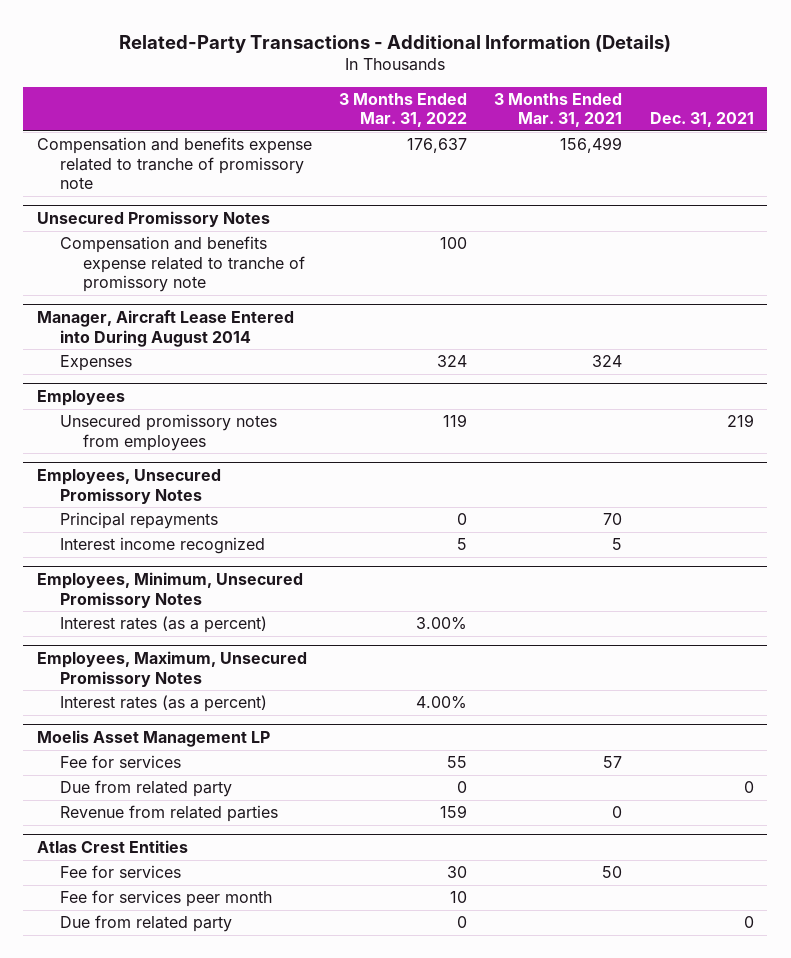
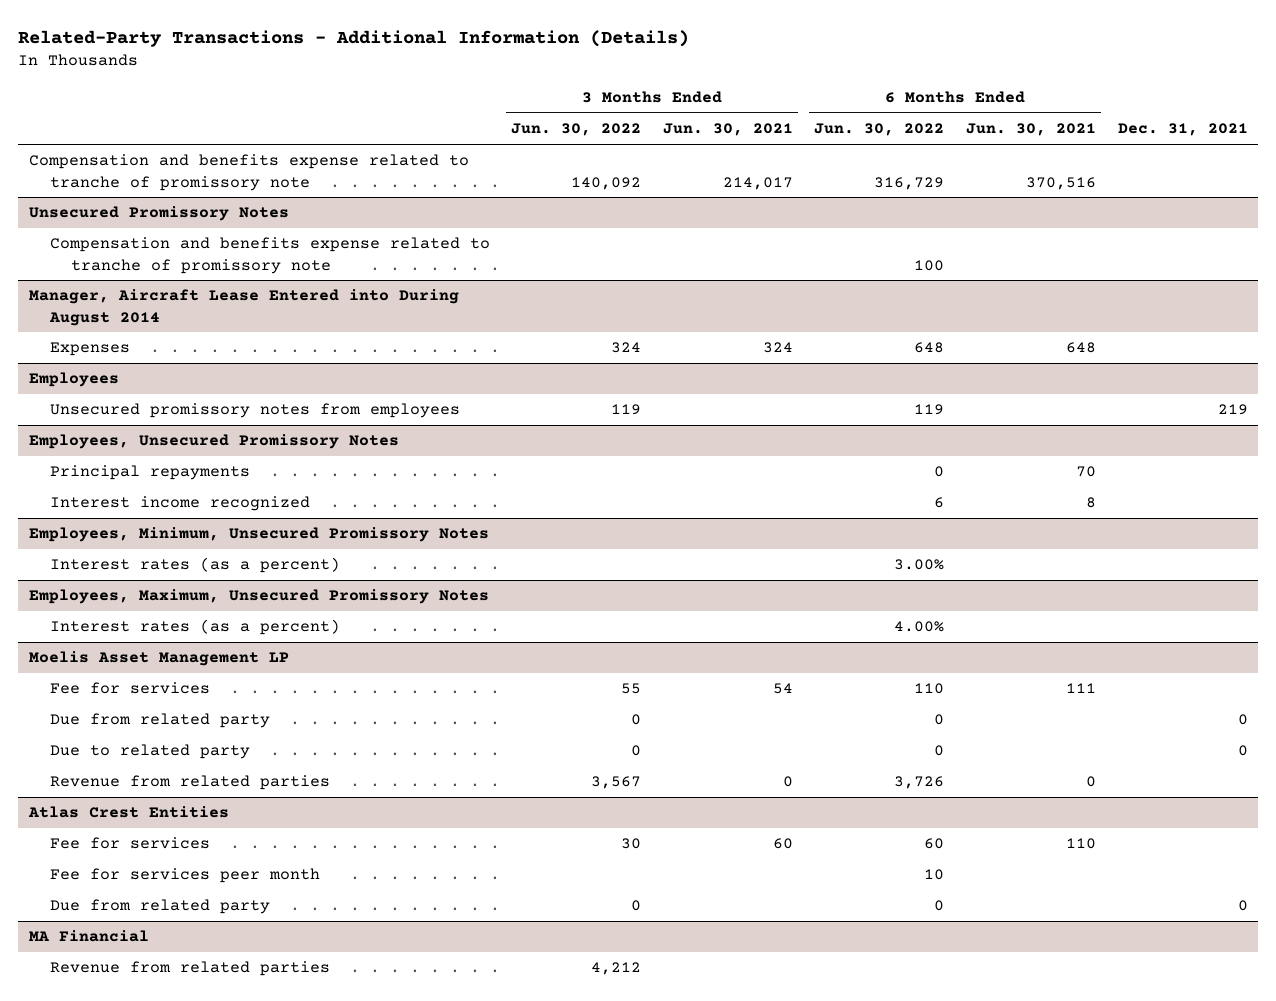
- | 3 Months Ended Mar. 31, 2022 | 3 Months Ended Mar. 31, 2021 | Dec. 31, 2021
+ | 3 Months Ended Jun. 30, 2022 | 3 Months Ended Jun. 30, 2021 | 6 Months Ended Jun. 30, 2022 | 6 Months Ended Jun. 30, 2021 | Dec. 31, 2021
@ Moelis Asset Management LP
+ Due to related party | 0 | | 0 | | 0
+ MA Financial
+ Revenue from related parties | 4,212 | | | |

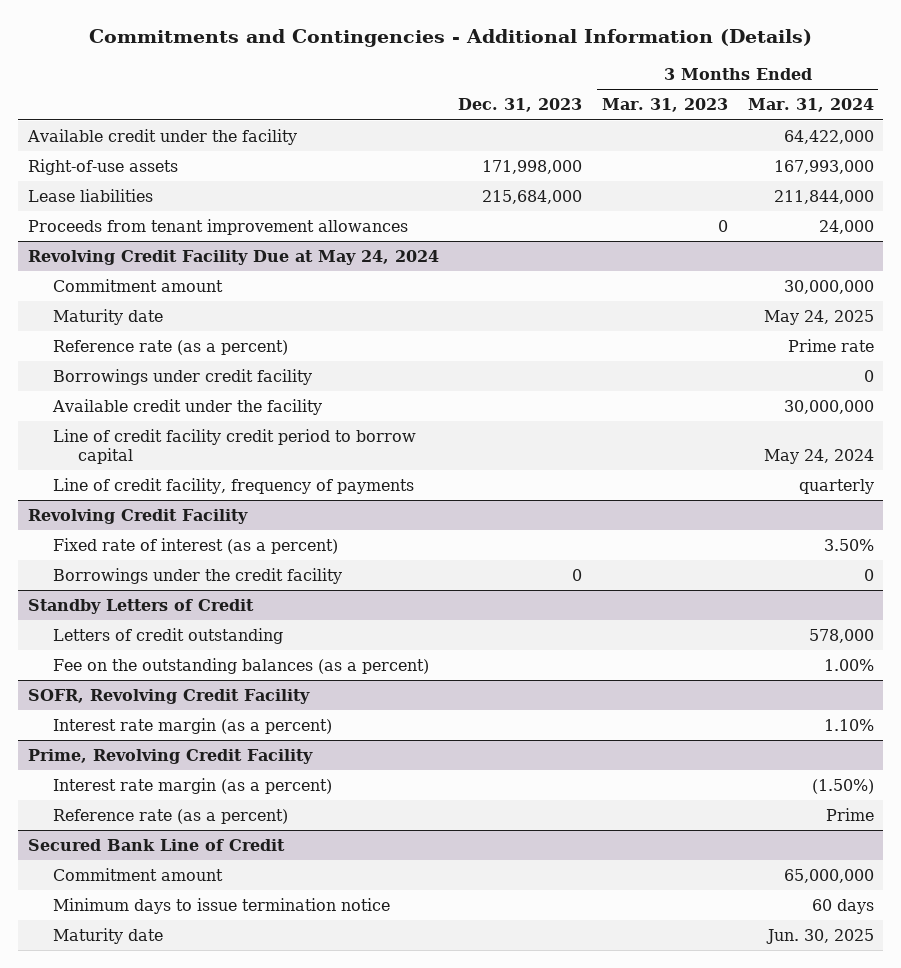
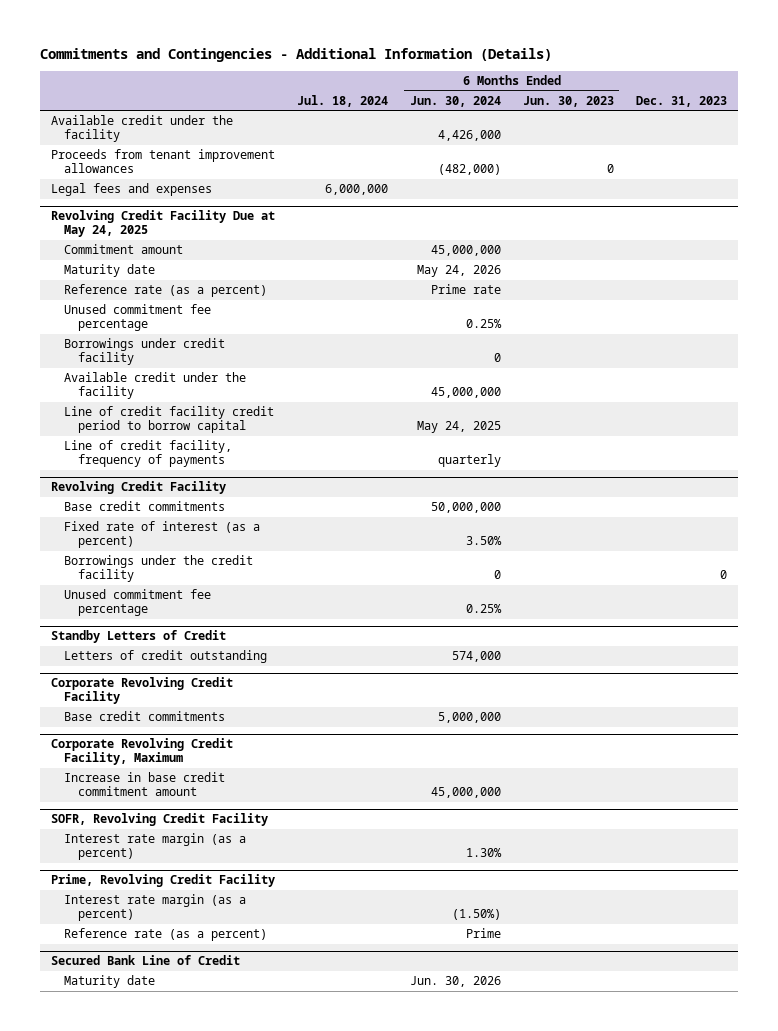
- | Dec. 31, 2023 | 3 Months Ended Mar. 31, 2023 | 3 Months Ended Mar. 31, 2024
+ | Jul. 18, 2024 | 6 Months Ended Jun. 30, 2024 | 6 Months Ended Jun. 30, 2023 | Dec. 31, 2023
- Right-of-use assets | 171,998,000 | | 167,993,000
- Lease liabilities | 215,684,000 | | 211,844,000
- Revolving Credit Facility Due at May 24, 2024
- Commitment amount | | | 30,000,000
- Maturity date | | | May 24, 2025
- Reference rate (as a percent) | | | Prime rate
- Borrowings under credit facility | | | 0
- Available credit under the facility | | | 30,000,000
- Line of credit facility credit period to borrow capital | | | May 24, 2024
- Line of credit facility, frequency of payments | | | quarterly
+ Legal fees and expenses | 6,000,000 | | |
+ Revolving Credit Facility Due at May 24, 2025
+ Commitment amount | | 45,000,000 | |
+ Maturity date | | May 24, 2026 | |
+ Reference rate (as a percent) | | Prime rate | |
+ Unused commitment fee percentage | | 0.25% | |
+ Borrowings under credit facility | | 0 | |
+ Available credit under the facility | | 45,000,000 | |
+ Line of credit facility credit period to borrow capital | | May 24, 2025 | |
+ Line of credit facility, frequency of payments | | quarterly | |
@ Revolving Credit Facility
+ Base credit commitments | | 50,000,000 | |
+ Unused commitment fee percentage | | 0.25% | |
@ Standby Letters of Credit
- Fee on the outstanding balances (as a percent) | | | 1.00%
+ Corporate Revolving Credit Facility
+ Base credit commitments | | 5,000,000 | |
+ Corporate Revolving Credit Facility, Maximum
+ Increase in base credit commitment amount | | 45,000,000 | |
@ Secured Bank Line of Credit
- Commitment amount | | | 65,000,000
- Minimum days to issue termination notice | | | 60 days

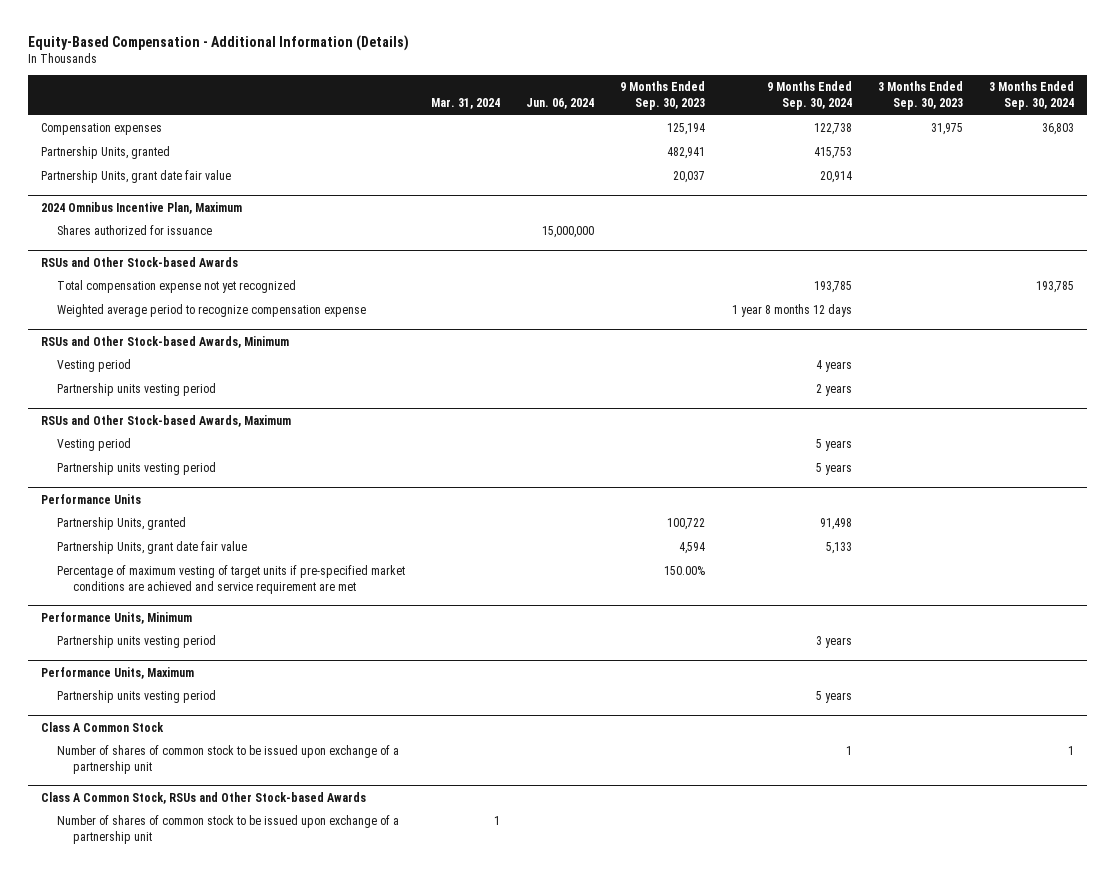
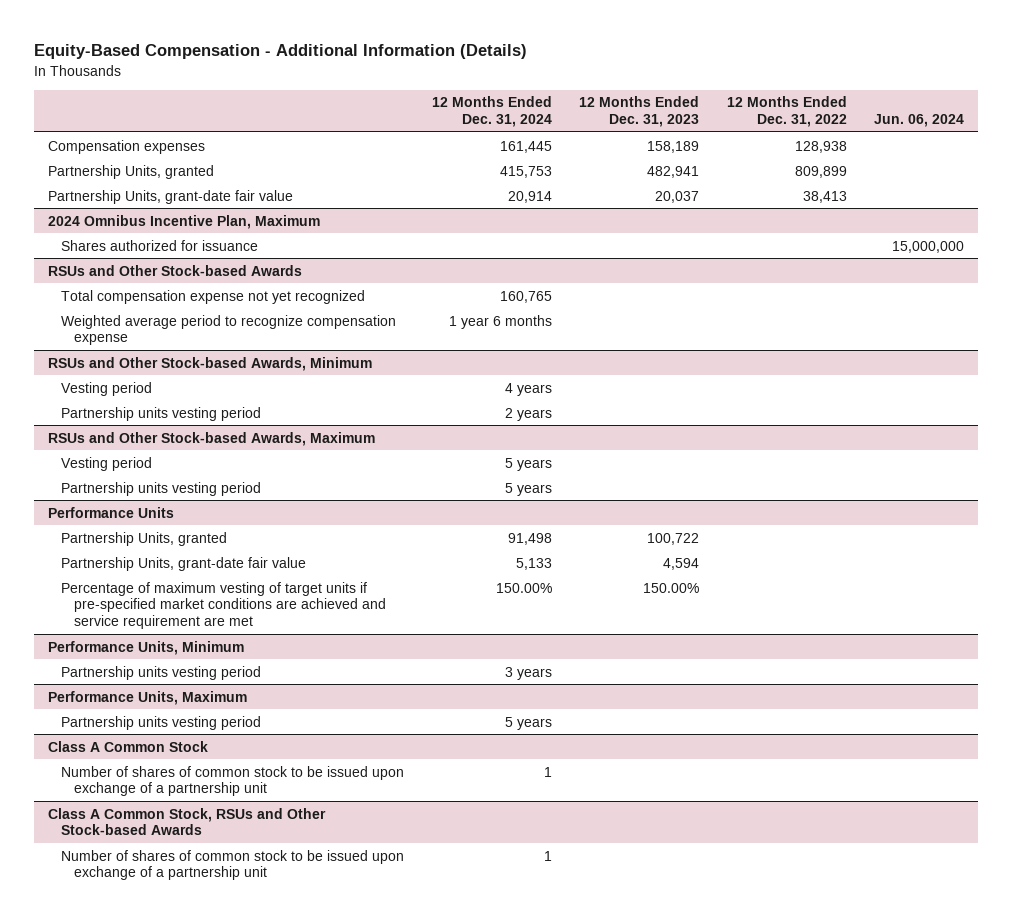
- | Mar. 31, 2024 | Jun. 06, 2024 | 9 Months Ended Sep. 30, 2023 | 9 Months Ended Sep. 30, 2024 | 3 Months Ended Sep. 30, 2023 | 3 Months Ended Sep. 30, 2024
+ | 12 Months Ended Dec. 31, 2024 | 12 Months Ended Dec. 31, 2023 | 12 Months Ended Dec. 31, 2022 | Jun. 06, 2024
- Partnership Units, grant date fair value | | | 20,037 | 20,914 | |
+ Partnership Units, grant-date fair value | 20,914 | 20,037 | 38,413 |
@ Performance Units
- Partnership Units, grant date fair value | | | 4,594 | 5,133 | |
+ Partnership Units, grant-date fair value | 5,133 | 4,594 | |

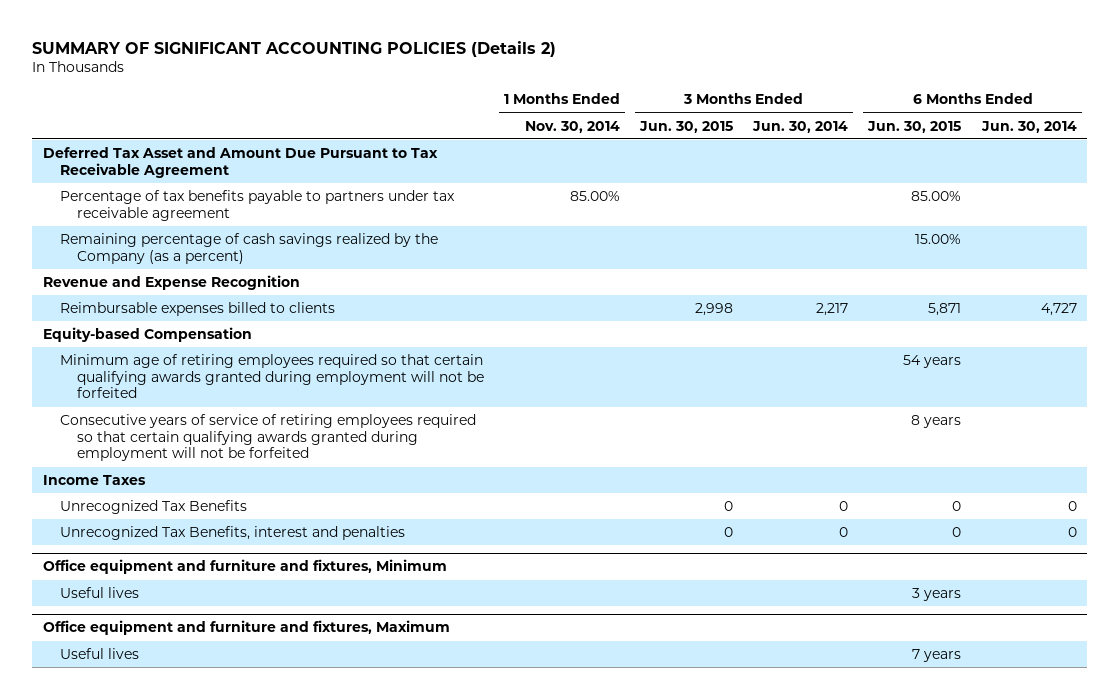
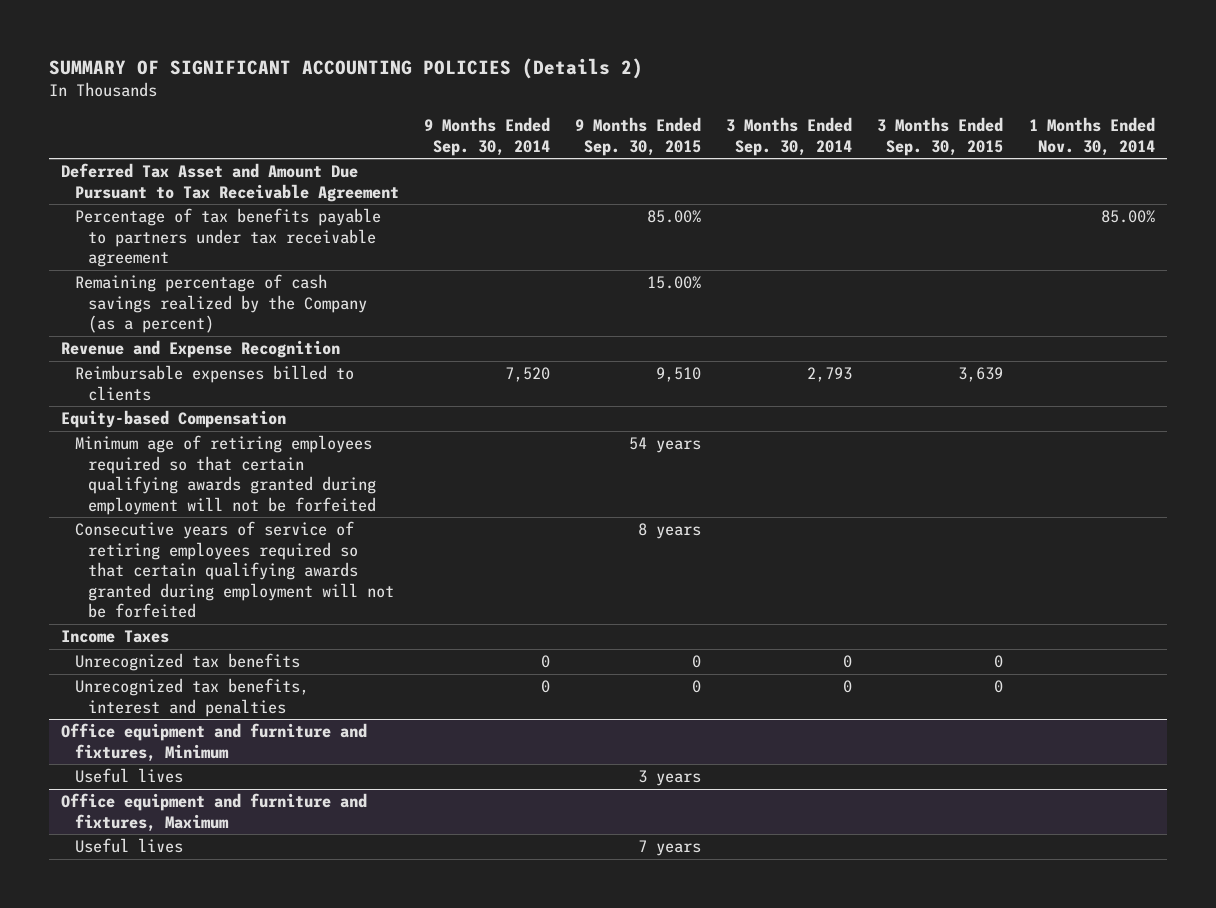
- | 1 Months Ended Nov. 30, 2014 | 3 Months Ended Jun. 30, 2015 | 3 Months Ended Jun. 30, 2014 | 6 Months Ended Jun. 30, 2015 | 6 Months Ended Jun. 30, 2014
+ | 9 Months Ended Sep. 30, 2014 | 9 Months Ended Sep. 30, 2015 | 3 Months Ended Sep. 30, 2014 | 3 Months Ended Sep. 30, 2015 | 1 Months Ended Nov. 30, 2014
- Unrecognized Tax Benefits | | 0 | 0 | 0 | 0
- Unrecognized Tax Benefits, interest and penalties | | 0 | 0 | 0 | 0
+ Unrecognized tax benefits | 0 | 0 | 0 | 0 |
+ Unrecognized tax benefits, interest and penalties | 0 | 0 | 0 | 0 |

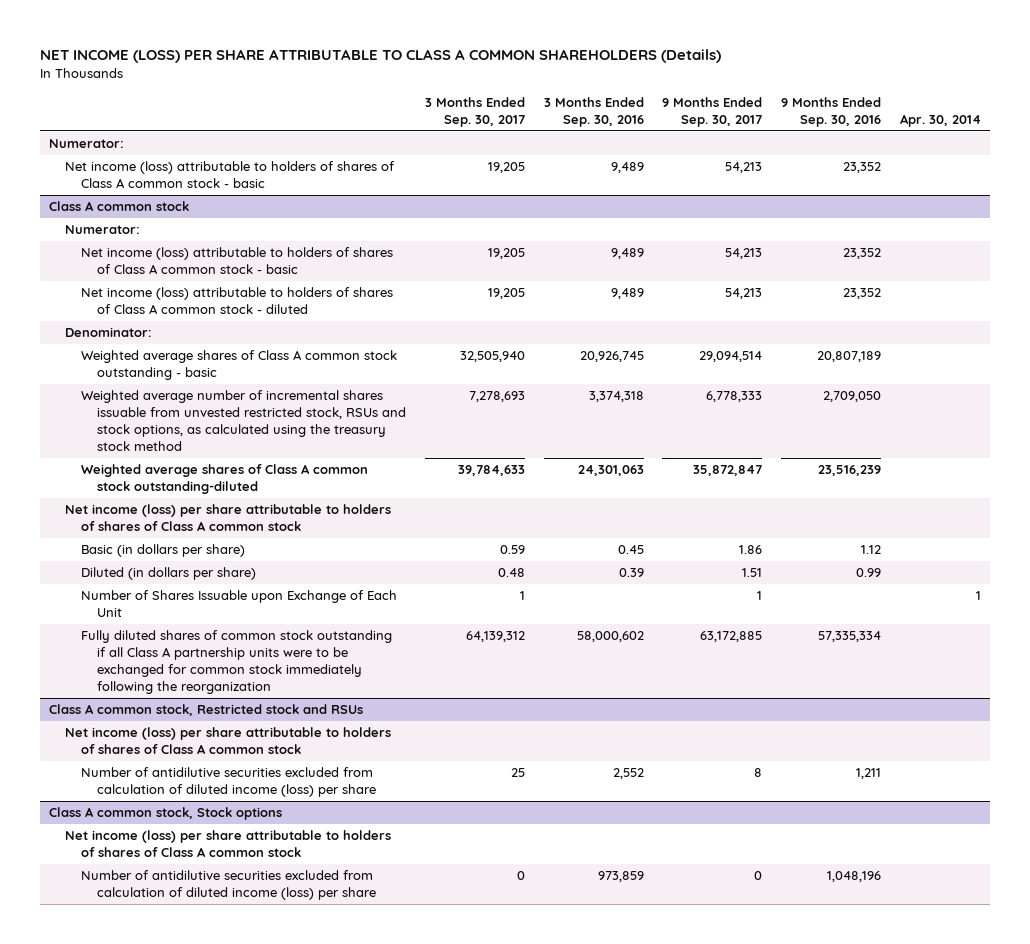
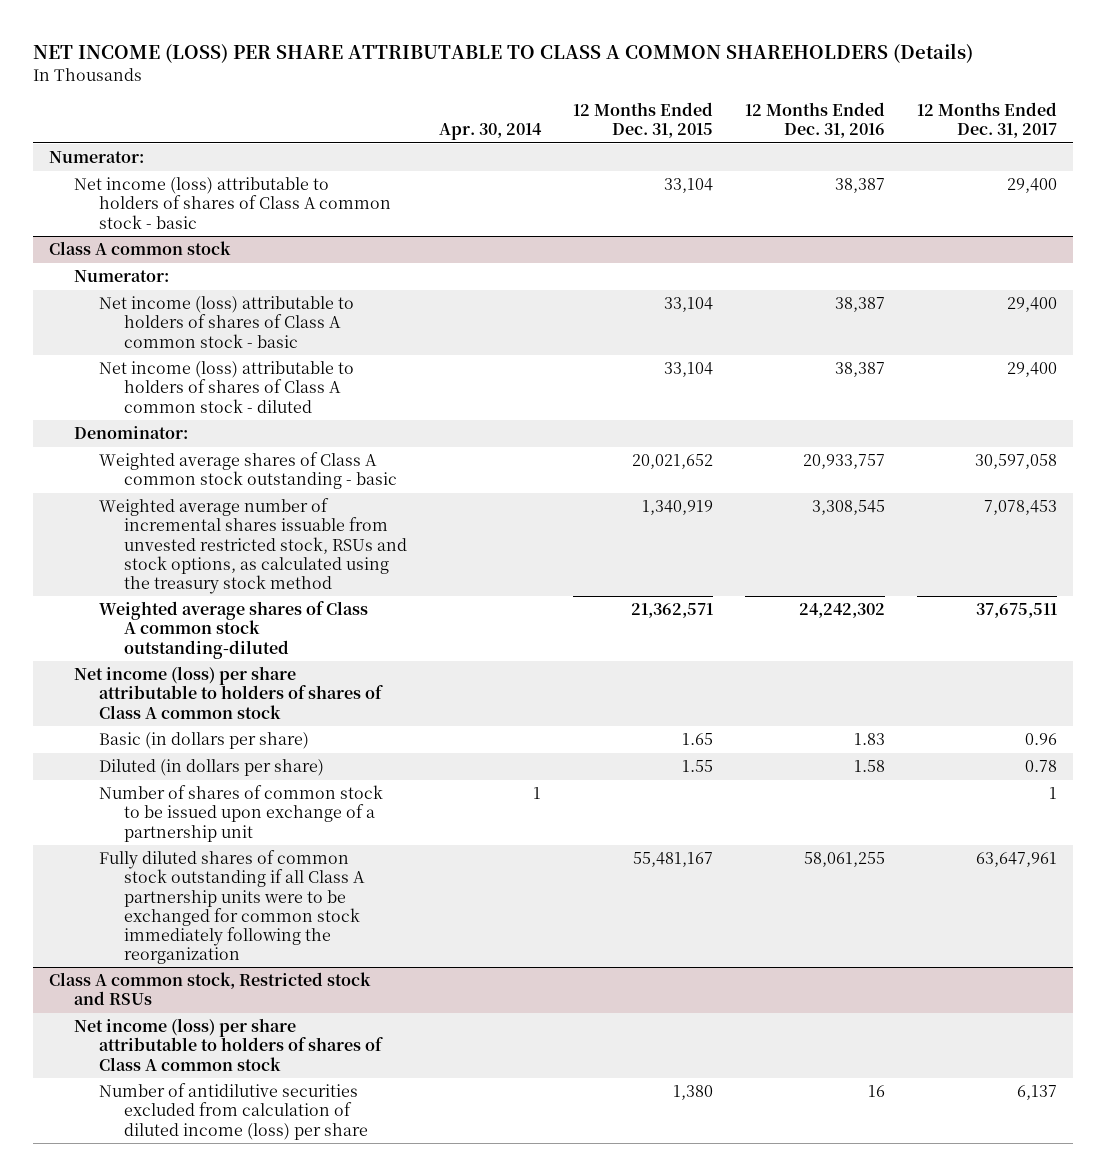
- | 3 Months Ended Sep. 30, 2017 | 3 Months Ended Sep. 30, 2016 | 9 Months Ended Sep. 30, 2017 | 9 Months Ended Sep. 30, 2016 | Apr. 30, 2014
+ | Apr. 30, 2014 | 12 Months Ended Dec. 31, 2015 | 12 Months Ended Dec. 31, 2016 | 12 Months Ended Dec. 31, 2017
@ Class A common stock
- Number of Shares Issuable upon Exchange of Each Unit | 1 | | 1 | | 1
+ Number of shares of common stock to be issued upon exchange of a partnership unit | 1 | | | 1
- Class A common stock, Stock options
- Net income (loss) per share attributable to holders of shares of Class A common stock
- Number of antidilutive securities excluded from calculation of diluted income (loss) per share | 0 | 973,859 | 0 | 1,048,196 |

